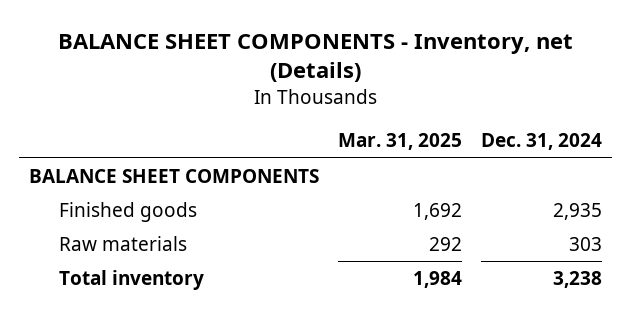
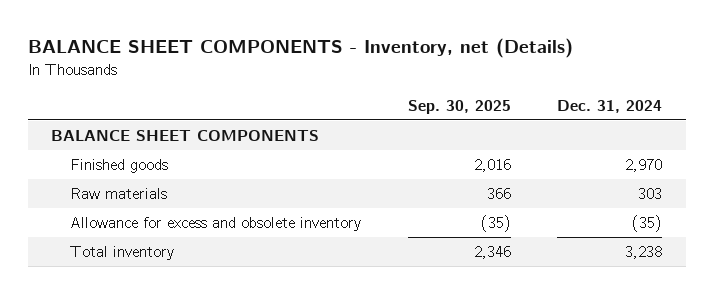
- | Mar. 31, 2025 | Dec. 31, 2024
+ | Sep. 30, 2025 | Dec. 31, 2024
- Finished goods | 1,692 | 2,935
+ Finished goods | 2,016 | 2,970
+ Allowance for excess and obsolete inventory | (35) | (35)

